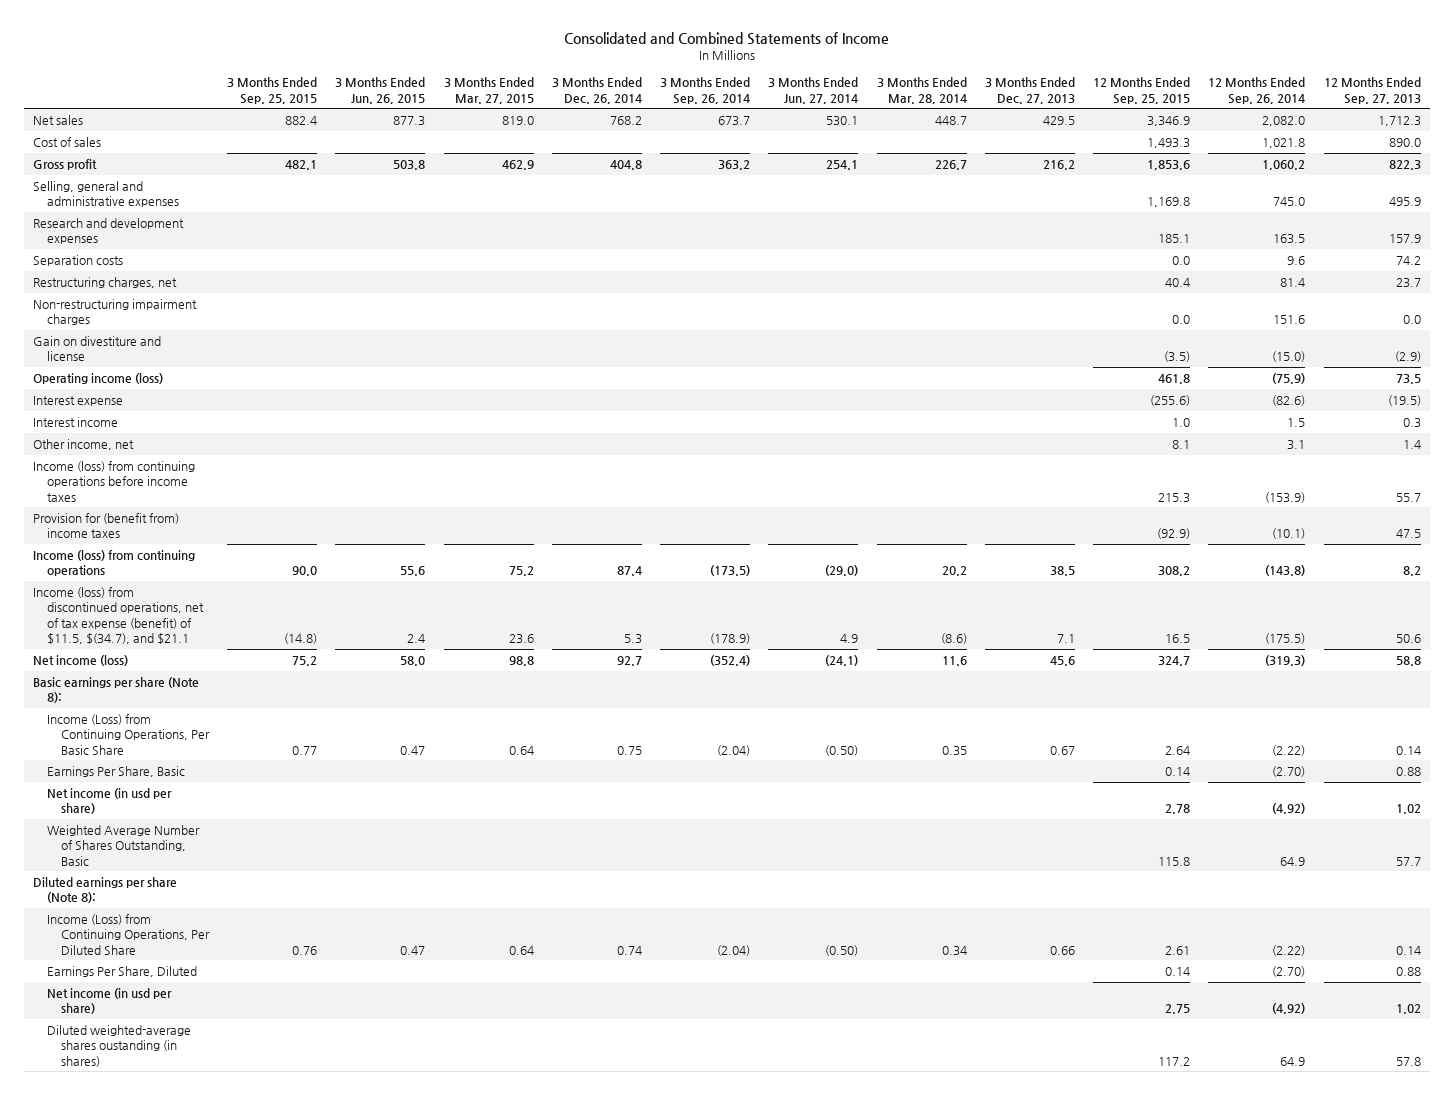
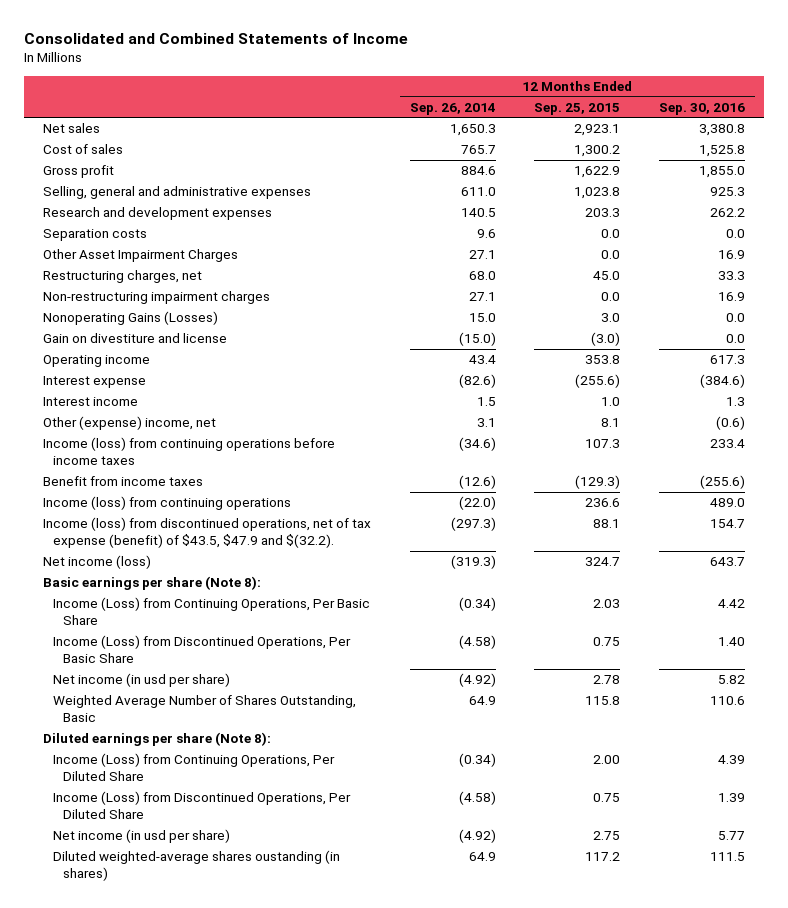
- | 3 Months Ended Sep. 25, 2015 | 3 Months Ended Jun. 26, 2015 | 3 Months Ended Mar. 27, 2015 | 3 Months Ended Dec. 26, 2014 | 3 Months Ended Sep. 26, 2014 | 3 Months Ended Jun. 27, 2014 | 3 Months Ended Mar. 28, 2014 | 3 Months Ended Dec. 27, 2013 | 12 Months Ended Sep. 25, 2015 | 12 Months Ended Sep. 26, 2014 | 12 Months Ended Sep. 27, 2013
+ | 12 Months Ended Sep. 26, 2014 | 12 Months Ended Sep. 25, 2015 | 12 Months Ended Sep. 30, 2016
- Net sales | 882.4 | 877.3 | 819.0 | 768.2 | 673.7 | 530.1 | 448.7 | 429.5 | 3,346.9 | 2,082.0 | 1,712.3
- Cost of sales | | | | | | | | | 1,493.3 | 1,021.8 | 890.0
- Gross profit | 482.1 | 503.8 | 462.9 | 404.8 | 363.2 | 254.1 | 226.7 | 216.2 | 1,853.6 | 1,060.2 | 822.3
- Selling, general and administrative expenses | | | | | | | | | 1,169.8 | 745.0 | 495.9
- Research and development expenses | | | | | | | | | 185.1 | 163.5 | 157.9
+ Net sales | 1,650.3 | 2,923.1 | 3,380.8
+ Cost of sales | 765.7 | 1,300.2 | 1,525.8
+ Gross profit | 884.6 | 1,622.9 | 1,855.0
+ Selling, general and administrative expenses | 611.0 | 1,023.8 | 925.3
+ Research and development expenses | 140.5 | 203.3 | 262.2
- Restructuring charges, net | | | | | | | | | 40.4 | 81.4 | 23.7
- Non-restructuring impairment charges | | | | | | | | | 0.0 | 151.6 | 0.0
- Gain on divestiture and license | | | | | | | | | (3.5) | (15.0) | (2.9)
- Operating income (loss) | | | | | | | | | 461.8 | (75.9) | 73.5
+ Other Asset Impairment Charges | 27.1 | 0.0 | 16.9
+ Restructuring charges, net | 68.0 | 45.0 | 33.3
+ Non-restructuring impairment charges | 27.1 | 0.0 | 16.9
+ Nonoperating Gains (Losses) | 15.0 | 3.0 | 0.0
+ Gain on divestiture and license | (15.0) | (3.0) | 0.0
+ Operating income | 43.4 | 353.8 | 617.3
- Other income, net | | | | | | | | | 8.1 | 3.1 | 1.4
- Income (loss) from continuing operations before income taxes | | | | | | | | | 215.3 | (153.9) | 55.7
- Provision for (benefit from) income taxes | | | | | | | | | (92.9) | (10.1) | 47.5
- Income (loss) from continuing operations | 90.0 | 55.6 | 75.2 | 87.4 | (173.5) | (29.0) | 20.2 | 38.5 | 308.2 | (143.8) | 8.2
- Income (loss) from discontinued operations, net of tax expense (benefit) of $11.5, $(34.7), and $21.1 | (14.8) | 2.4 | 23.6 | 5.3 | (178.9) | 4.9 | (8.6) | 7.1 | 16.5 | (175.5) | 50.6
+ Other (expense) income, net | 3.1 | 8.1 | (0.6)
+ Income (loss) from continuing operations before income taxes | (34.6) | 107.3 | 233.4
+ Benefit from income taxes | (12.6) | (129.3) | (255.6)
+ Income (loss) from continuing operations | (22.0) | 236.6 | 489.0
+ Income (loss) from discontinued operations, net of tax expense (benefit) of $43.5, $47.9 and $(32.2). | (297.3) | 88.1 | 154.7
- Income (Loss) from Continuing Operations, Per Basic Share | 0.77 | 0.47 | 0.64 | 0.75 | (2.04) | (0.50) | 0.35 | 0.67 | 2.64 | (2.22) | 0.14
- Earnings Per Share, Basic | | | | | | | | | 0.14 | (2.70) | 0.88
+ Income (Loss) from Continuing Operations, Per Basic Share | (0.34) | 2.03 | 4.42
+ Income (Loss) from Discontinued Operations, Per Basic Share | (4.58) | 0.75 | 1.40
- Income (Loss) from Continuing Operations, Per Diluted Share | 0.76 | 0.47 | 0.64 | 0.74 | (2.04) | (0.50) | 0.34 | 0.66 | 2.61 | (2.22) | 0.14
- Earnings Per Share, Diluted | | | | | | | | | 0.14 | (2.70) | 0.88
+ Income (Loss) from Continuing Operations, Per Diluted Share | (0.34) | 2.00 | 4.39
+ Income (Loss) from Discontinued Operations, Per Diluted Share | (4.58) | 0.75 | 1.39

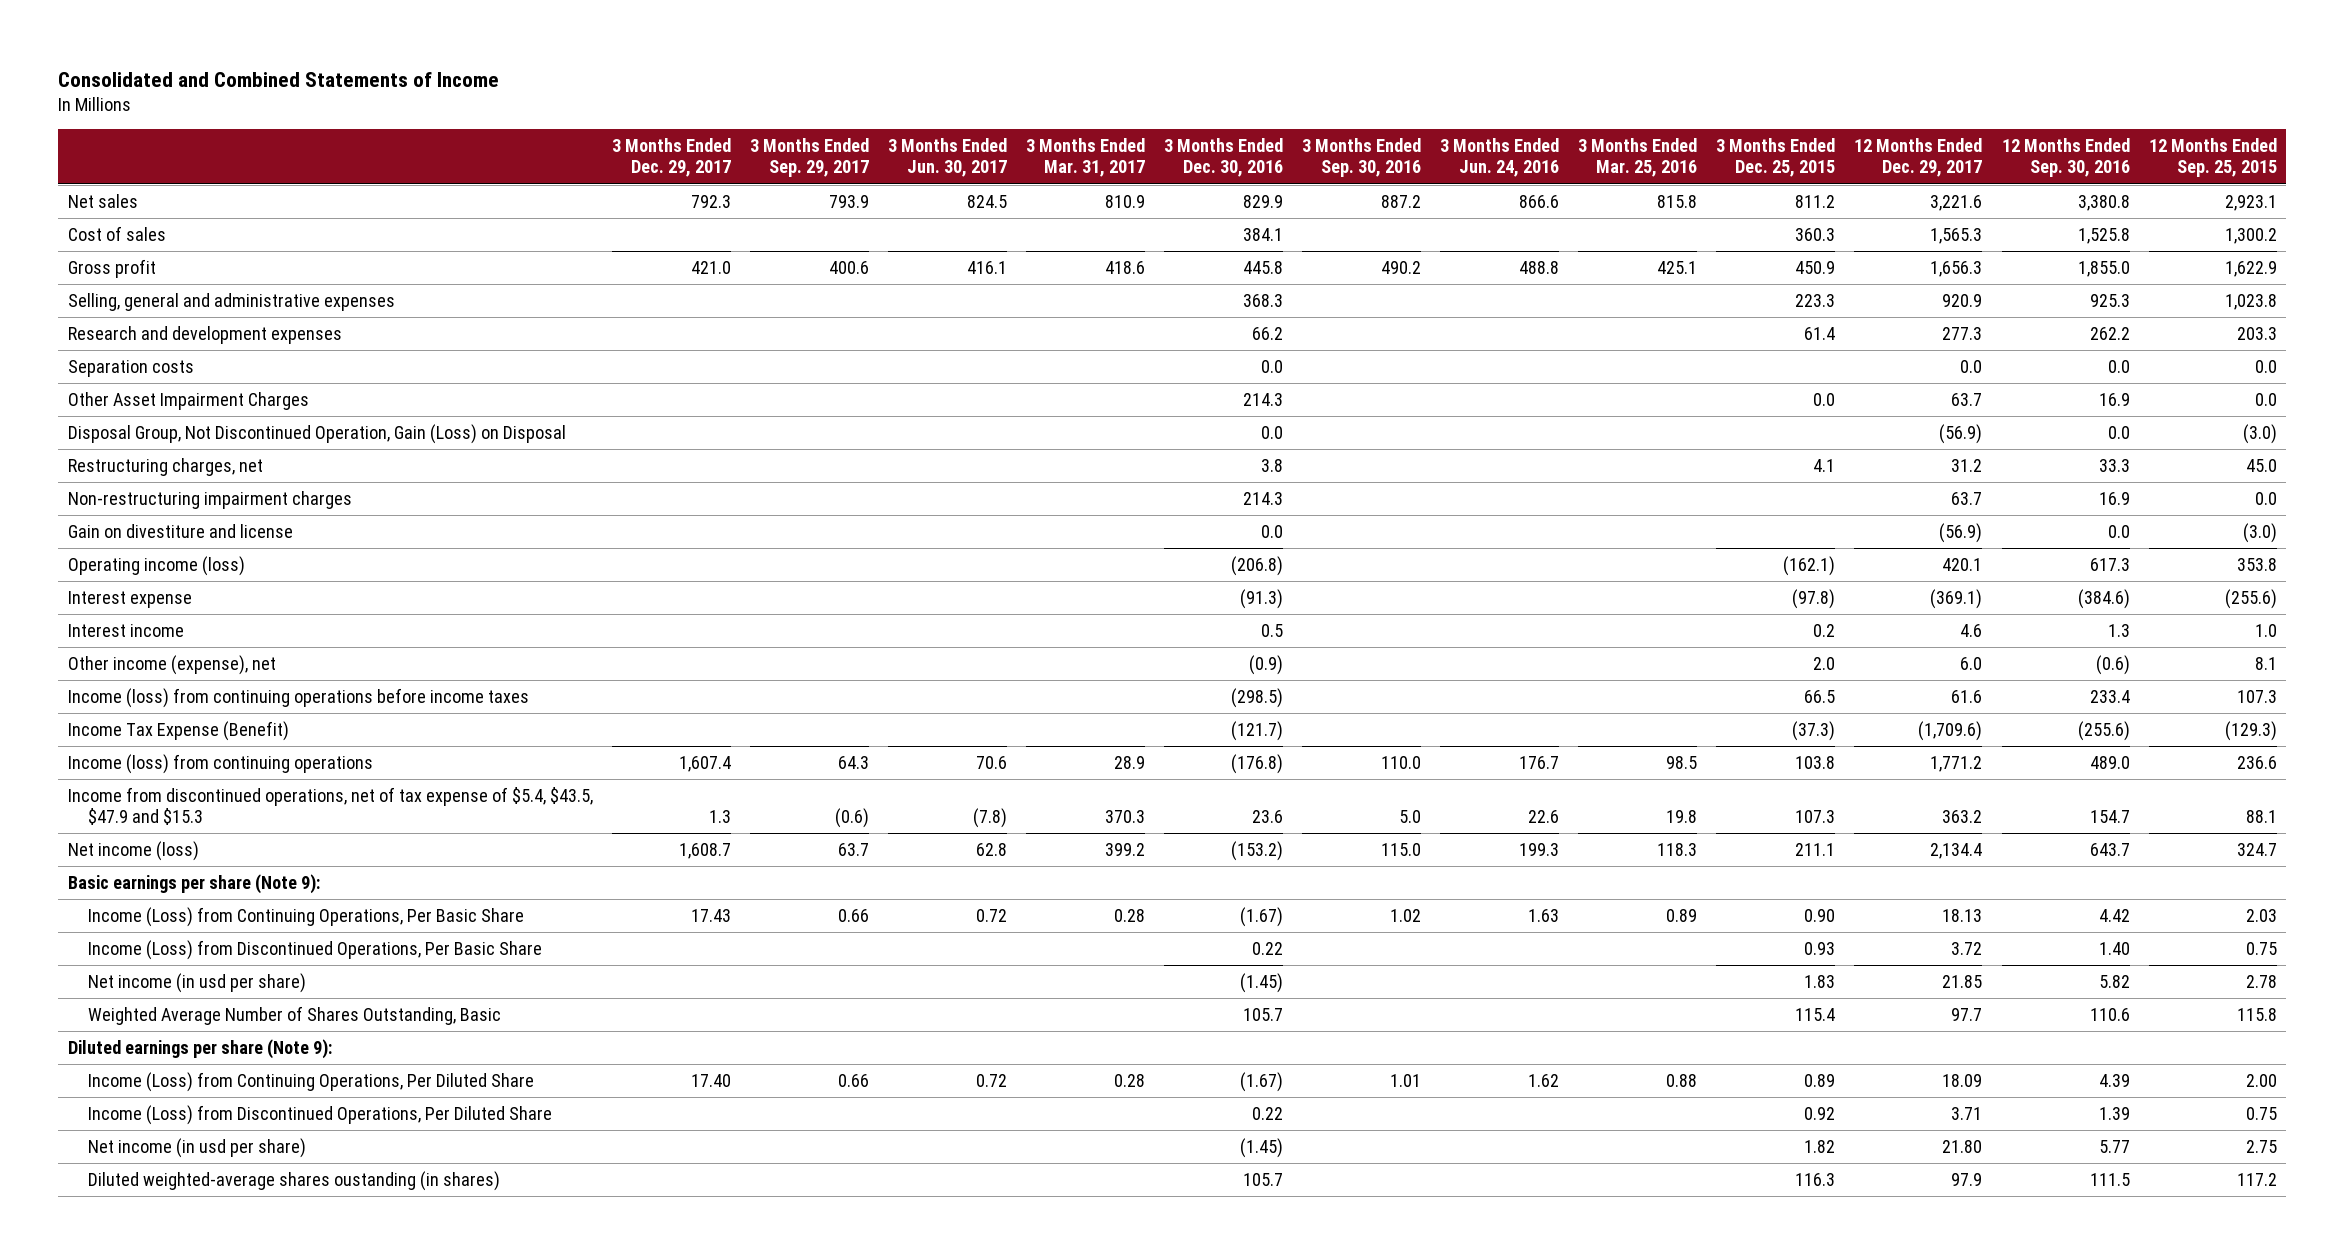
- | 12 Months Ended Sep. 26, 2014 | 12 Months Ended Sep. 25, 2015 | 12 Months Ended Sep. 30, 2016
+ | 3 Months Ended Dec. 29, 2017 | 3 Months Ended Sep. 29, 2017 | 3 Months Ended Jun. 30, 2017 | 3 Months Ended Mar. 31, 2017 | 3 Months Ended Dec. 30, 2016 | 3 Months Ended Sep. 30, 2016 | 3 Months Ended Jun. 24, 2016 | 3 Months Ended Mar. 25, 2016 | 3 Months Ended Dec. 25, 2015 | 12 Months Ended Dec. 29, 2017 | 12 Months Ended Sep. 30, 2016 | 12 Months Ended Sep. 25, 2015
+ Disposal Group, Not Discontinued Operation, Gain (Loss) on Disposal | | | | | 0.0 | | | | | (56.9) | 0.0 | (3.0)
- Nonoperating Gains (Losses) | 15.0 | 3.0 | 0.0
- Operating income | 43.4 | 353.8 | 617.3
+ Operating income (loss) | | | | | (206.8) | | | | (162.1) | 420.1 | 617.3 | 353.8
- Other (expense) income, net | 3.1 | 8.1 | (0.6)
+ Other income (expense), net | | | | | (0.9) | | | | 2.0 | 6.0 | (0.6) | 8.1
- Benefit from income taxes | (12.6) | (129.3) | (255.6)
+ Income Tax Expense (Benefit) | | | | | (121.7) | | | | (37.3) | (1,709.6) | (255.6) | (129.3)
- Income (loss) from discontinued operations, net of tax expense (benefit) of $43.5, $47.9 and $(32.2). | (297.3) | 88.1 | 154.7
+ Income from discontinued operations, net of tax expense of $5.4, $43.5, $47.9 and $15.3 | 1.3 | (0.6) | (7.8) | 370.3 | 23.6 | 5.0 | 22.6 | 19.8 | 107.3 | 363.2 | 154.7 | 88.1
- Basic earnings per share (Note 8):
+ Basic earnings per share (Note 9):
- Diluted earnings per share (Note 8):
+ Diluted earnings per share (Note 9):

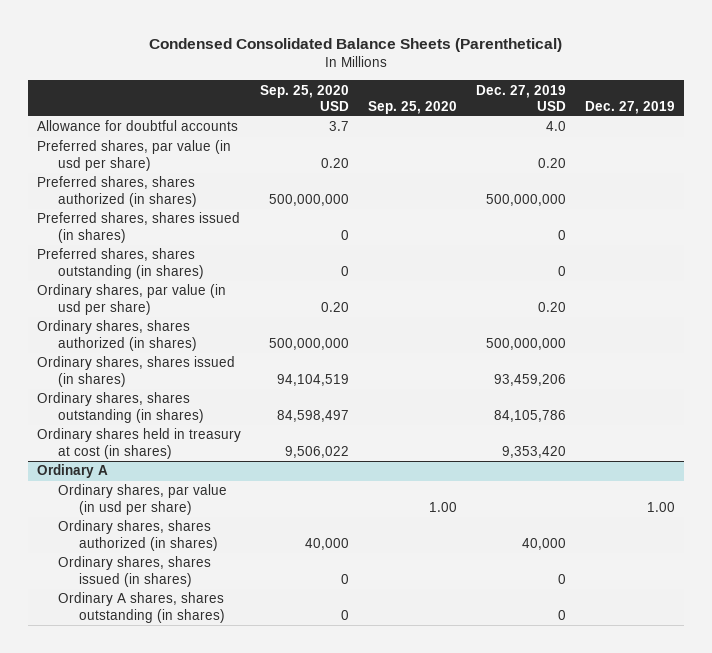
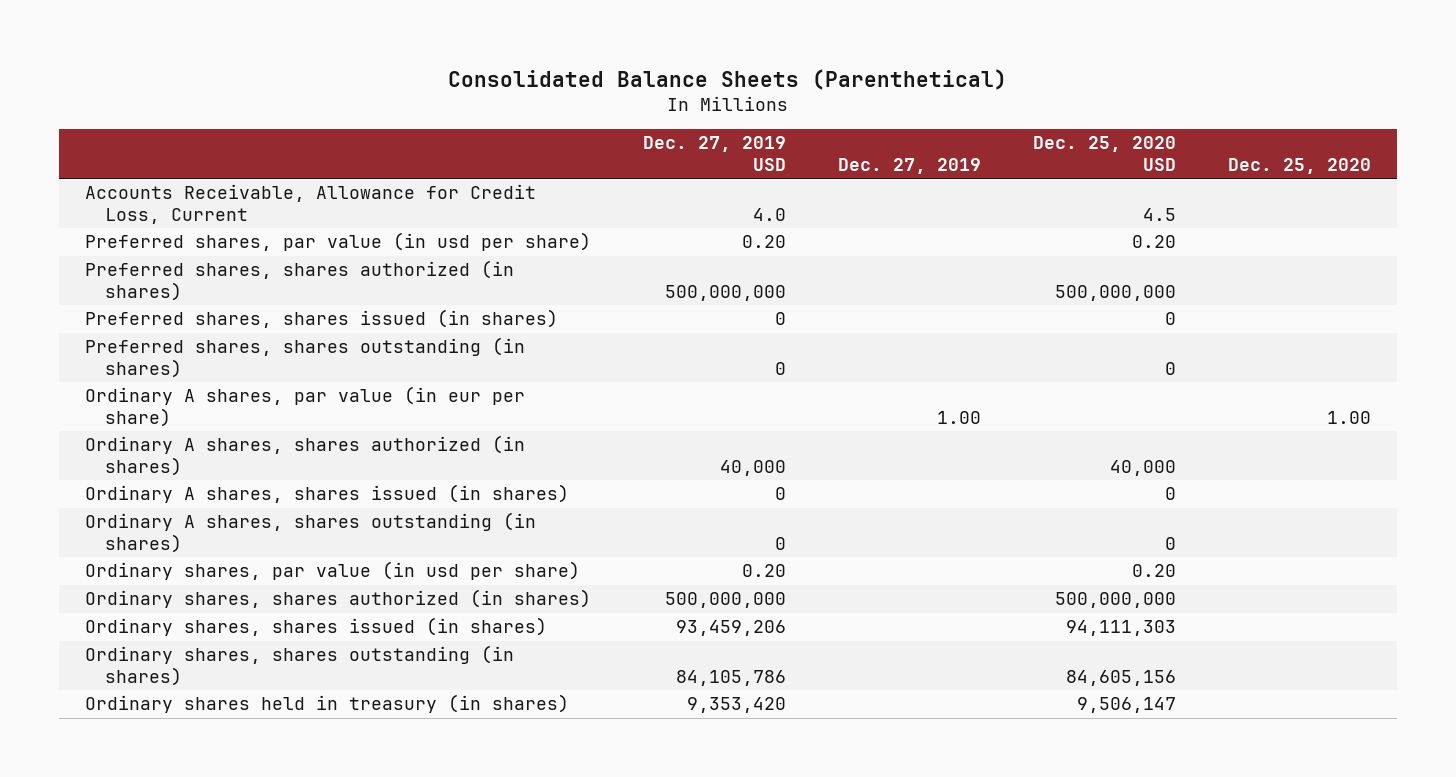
- Condensed Consolidated Balance Sheets (Parenthetical)
+ Consolidated Balance Sheets (Parenthetical)
- | Sep. 25, 2020 USD | Sep. 25, 2020 | Dec. 27, 2019 USD | Dec. 27, 2019
+ | Dec. 27, 2019 USD | Dec. 27, 2019 | Dec. 25, 2020 USD | Dec. 25, 2020
- Allowance for doubtful accounts | 3.7 | | 4.0 |
+ Accounts Receivable, Allowance for Credit Loss, Current | 4.0 | | 4.5 |
+ Ordinary A shares, par value (in eur per share) | | 1.00 | | 1.00
+ Ordinary A shares, shares authorized (in shares) | 40,000 | | 40,000 |
+ Ordinary A shares, shares issued (in shares) | 0 | | 0 |
+ Ordinary A shares, shares outstanding (in shares) | 0 | | 0 |
- Ordinary shares held in treasury at cost (in shares) | 9,506,022 | | 9,353,420 |
- Ordinary A
- Ordinary shares, par value (in usd per share) | | 1.00 | | 1.00
- Ordinary shares, shares authorized (in shares) | 40,000 | | 40,000 |
- Ordinary shares, shares issued (in shares) | 0 | | 0 |
- Ordinary A shares, shares outstanding (in shares) | 0 | | 0 |
+ Ordinary shares held in treasury (in shares) | 9,353,420 | | 9,506,147 |

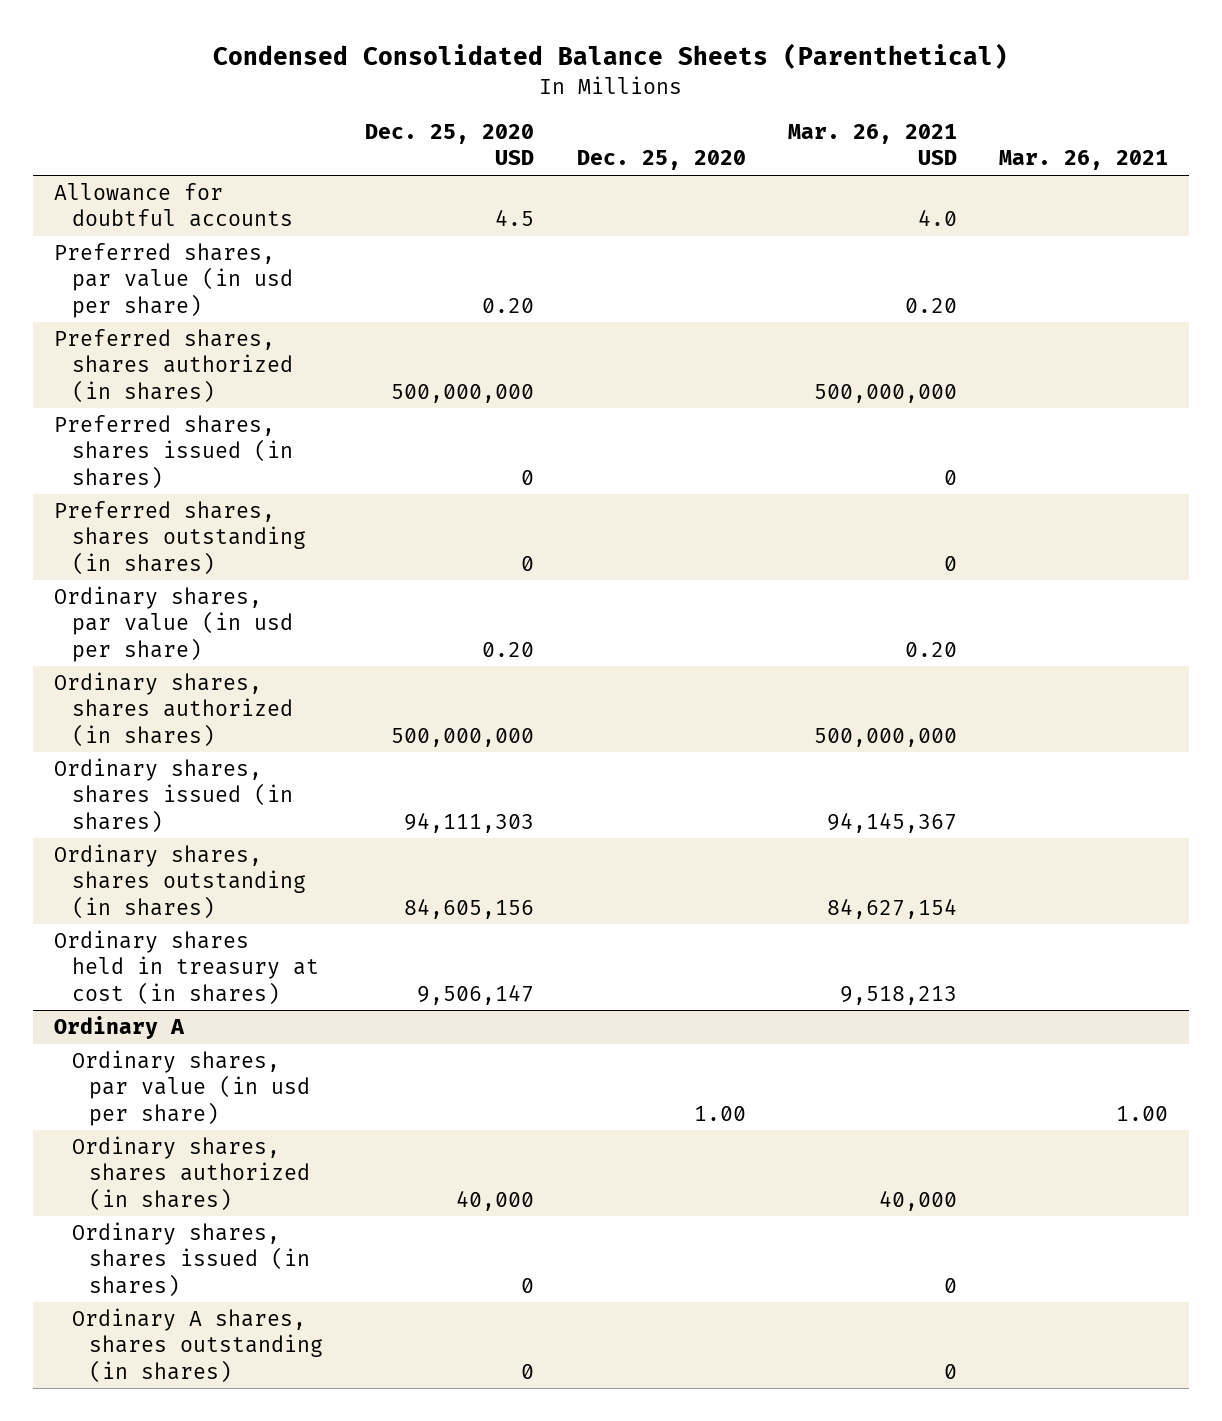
- Consolidated Balance Sheets (Parenthetical)
+ Condensed Consolidated Balance Sheets (Parenthetical)
- | Dec. 27, 2019 USD | Dec. 27, 2019 | Dec. 25, 2020 USD | Dec. 25, 2020
+ | Dec. 25, 2020 USD | Dec. 25, 2020 | Mar. 26, 2021 USD | Mar. 26, 2021
- Accounts Receivable, Allowance for Credit Loss, Current | 4.0 | | 4.5 |
+ Allowance for doubtful accounts | 4.5 | | 4.0 |
- Ordinary A shares, par value (in eur per share) | | 1.00 | | 1.00
- Ordinary A shares, shares authorized (in shares) | 40,000 | | 40,000 |
- Ordinary A shares, shares issued (in shares) | 0 | | 0 |
- Ordinary A shares, shares outstanding (in shares) | 0 | | 0 |
- Ordinary shares held in treasury (in shares) | 9,353,420 | | 9,506,147 |
+ Ordinary shares held in treasury at cost (in shares) | 9,506,147 | | 9,518,213 |
+ Ordinary A
+ Ordinary shares, par value (in usd per share) | | 1.00 | | 1.00
+ Ordinary shares, shares authorized (in shares) | 40,000 | | 40,000 |
+ Ordinary shares, shares issued (in shares) | 0 | | 0 |
+ Ordinary A shares, shares outstanding (in shares) | 0 | | 0 |

